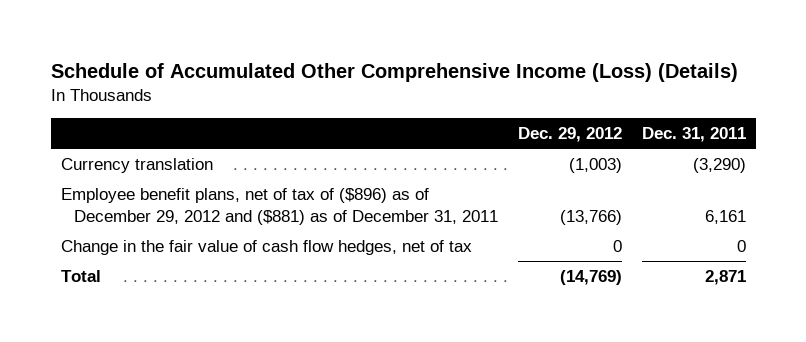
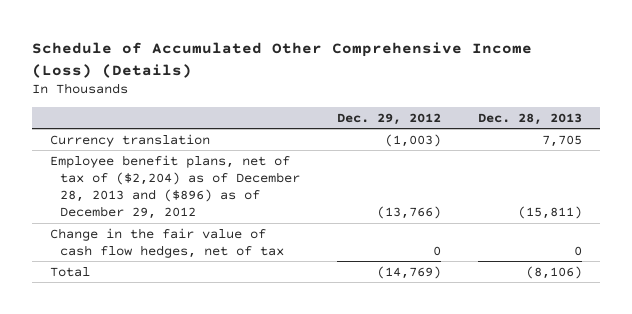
- | Dec. 29, 2012 | Dec. 31, 2011
+ | Dec. 29, 2012 | Dec. 28, 2013
- Employee benefit plans, net of tax of ($896) as of December 29, 2012 and ($881) as of December 31, 2011 | (13,766) | 6,161
+ Employee benefit plans, net of tax of ($2,204) as of December 28, 2013 and ($896) as of December 29, 2012 | (13,766) | (15,811)

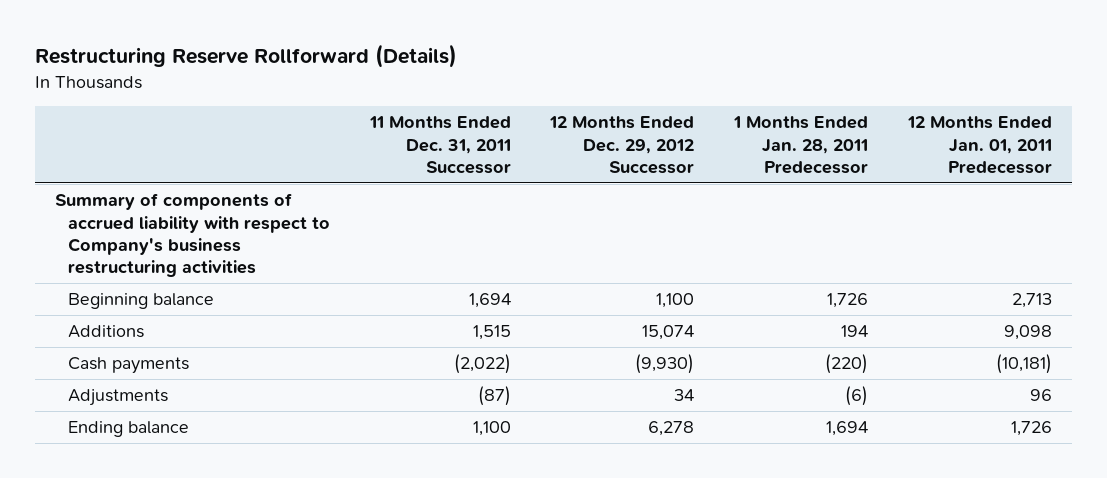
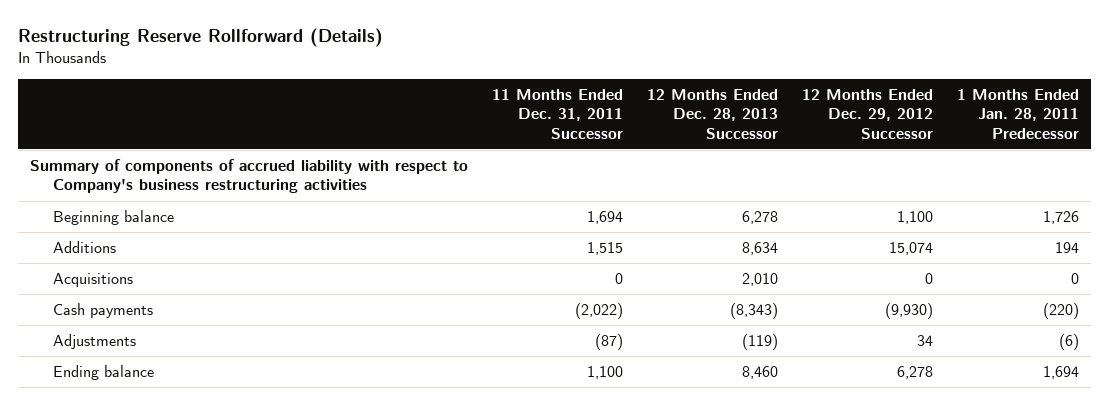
- | 11 Months Ended Dec. 31, 2011 Successor | 12 Months Ended Dec. 29, 2012 Successor | 1 Months Ended Jan. 28, 2011 Predecessor | 12 Months Ended Jan. 01, 2011 Predecessor
+ | 11 Months Ended Dec. 31, 2011 Successor | 12 Months Ended Dec. 28, 2013 Successor | 12 Months Ended Dec. 29, 2012 Successor | 1 Months Ended Jan. 28, 2011 Predecessor
+ Acquisitions | 0 | 2,010 | 0 | 0

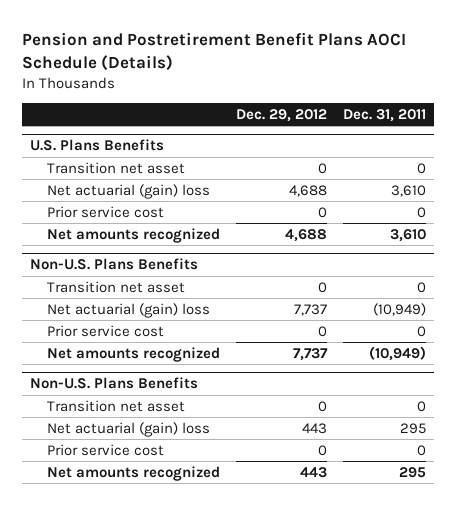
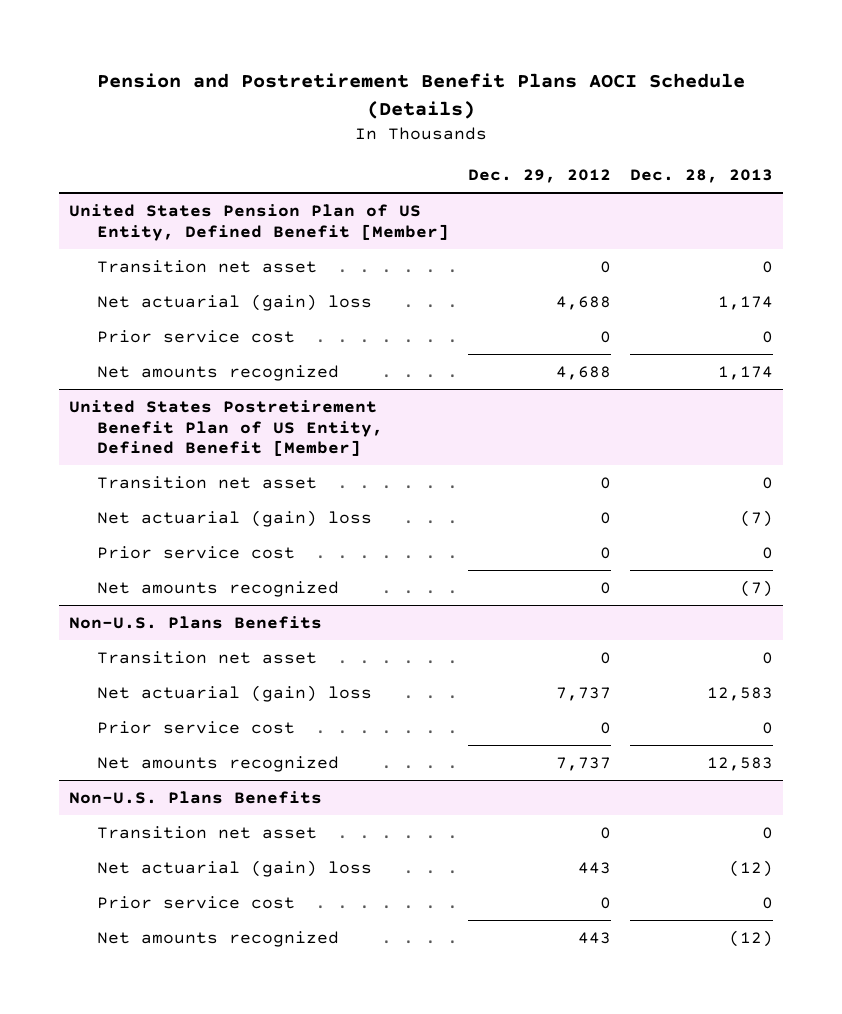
- | Dec. 29, 2012 | Dec. 31, 2011
+ | Dec. 29, 2012 | Dec. 28, 2013
- U.S. Plans Benefits
+ United States Pension Plan of US Entity, Defined Benefit [Member]
+ United States Postretirement Benefit Plan of US Entity, Defined Benefit [Member]
+ Transition net asset | 0 | 0
+ Net actuarial (gain) loss | 0 | (7)
+ Prior service cost | 0 | 0
+ Net amounts recognized | 0 | (7)

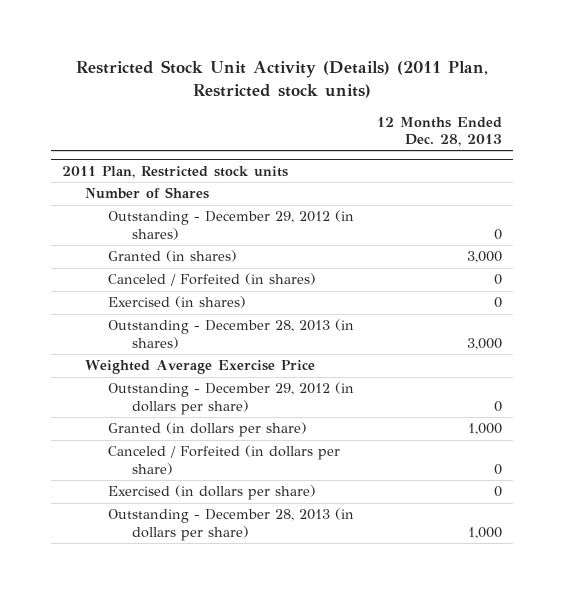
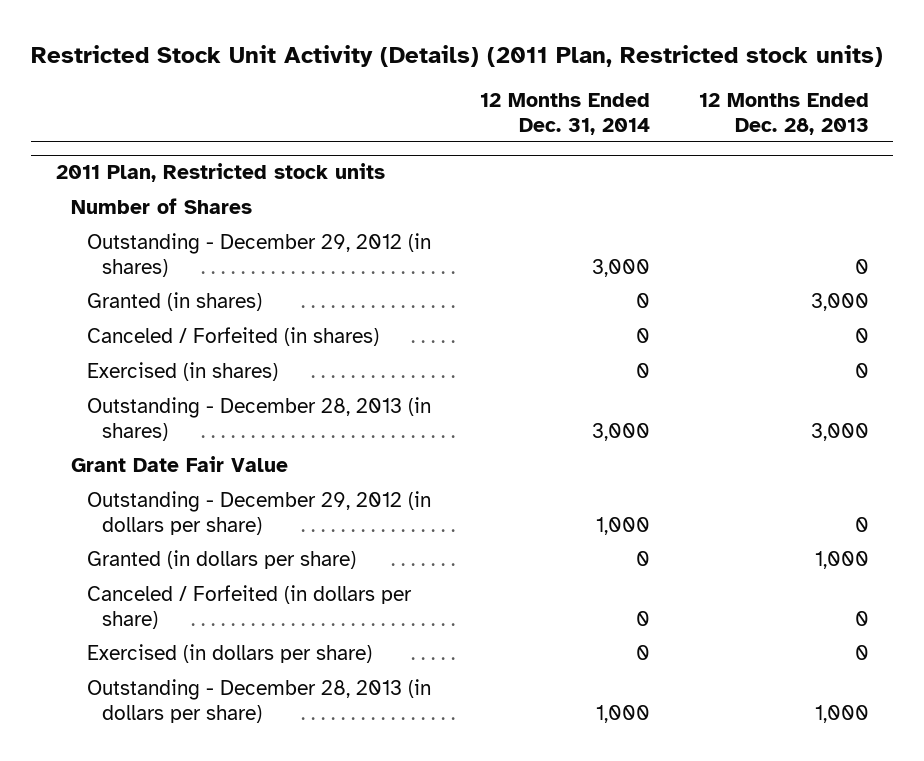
- | 12 Months Ended Dec. 28, 2013
+ | 12 Months Ended Dec. 31, 2014 | 12 Months Ended Dec. 28, 2013
@ 2011 Plan, Restricted stock units
- Weighted Average Exercise Price
+ Grant Date Fair Value

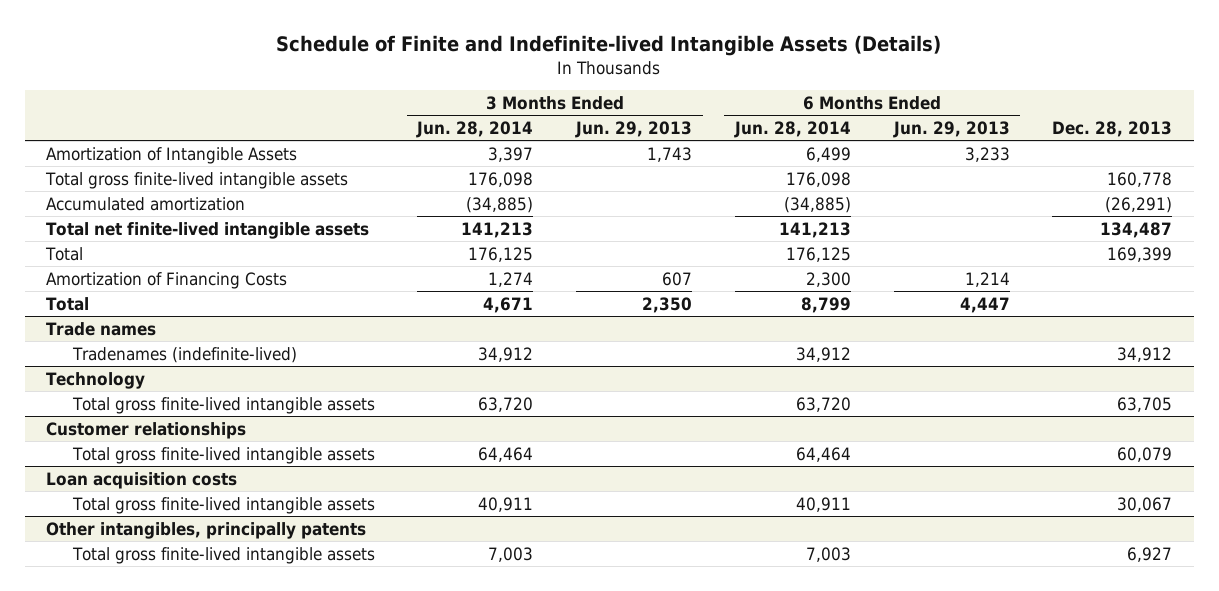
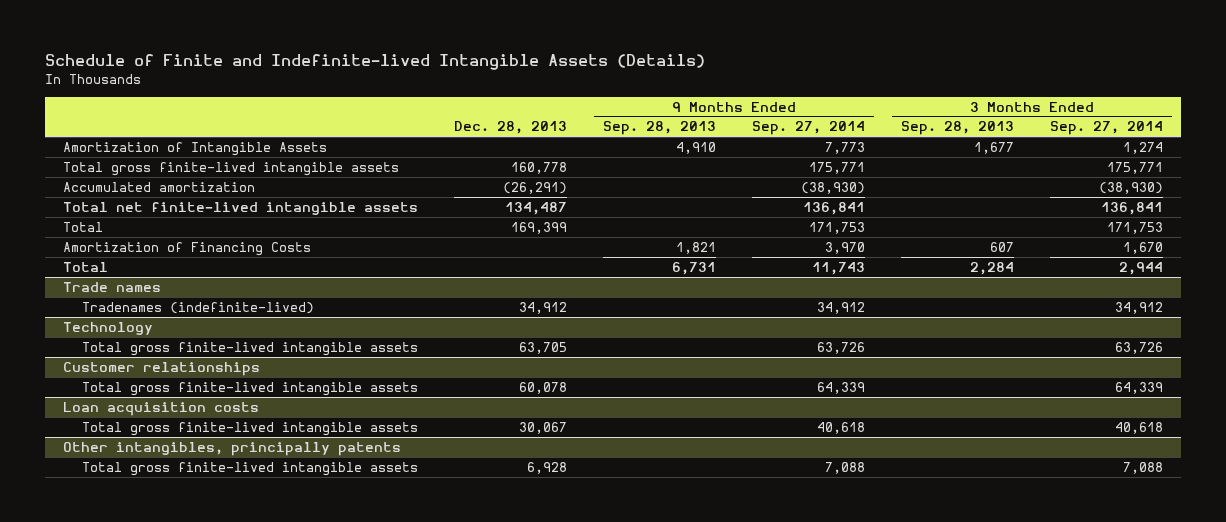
- | 3 Months Ended Jun. 28, 2014 | 3 Months Ended Jun. 29, 2013 | 6 Months Ended Jun. 28, 2014 | 6 Months Ended Jun. 29, 2013 | Dec. 28, 2013
+ | Dec. 28, 2013 | 9 Months Ended Sep. 28, 2013 | 9 Months Ended Sep. 27, 2014 | 3 Months Ended Sep. 28, 2013 | 3 Months Ended Sep. 27, 2014
@ Customer relationships
- Total gross finite-lived intangible assets | 64,464 | | 64,464 | | 60,079
+ Total gross finite-lived intangible assets | 60,078 | | 64,339 | | 64,339
@ Other intangibles, principally patents
- Total gross finite-lived intangible assets | 7,003 | | 7,003 | | 6,927
+ Total gross finite-lived intangible assets | 6,928 | | 7,088 | | 7,088

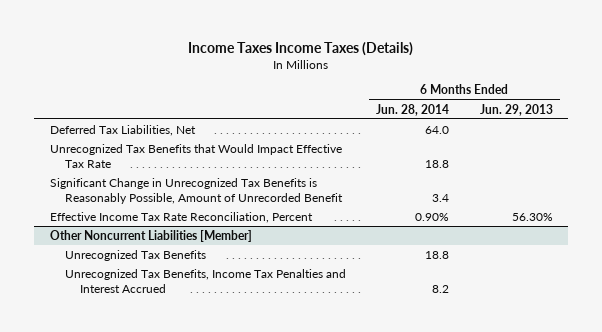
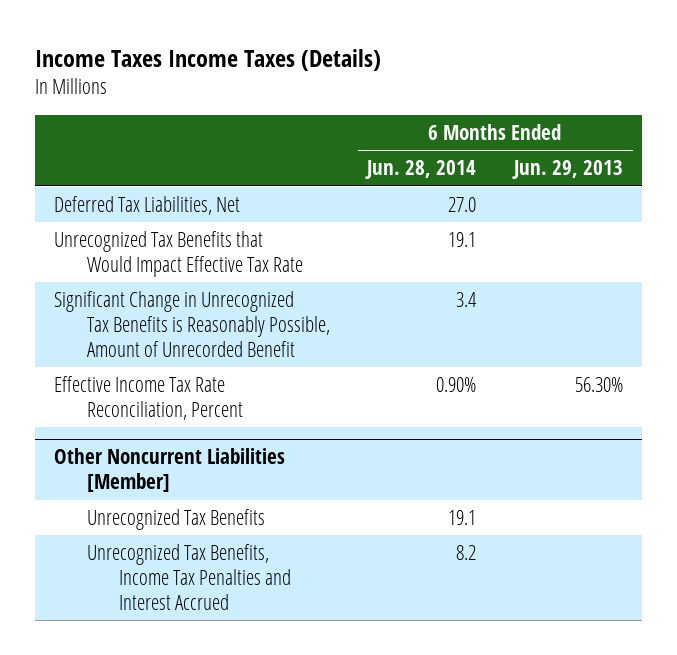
- Deferred Tax Liabilities, Net | 64.0 |
- Unrecognized Tax Benefits that Would Impact Effective Tax Rate | 18.8 |
+ Deferred Tax Liabilities, Net | 27.0 |
+ Unrecognized Tax Benefits that Would Impact Effective Tax Rate | 19.1 |
@ Other Noncurrent Liabilities [Member]
- Unrecognized Tax Benefits | 18.8 |
+ Unrecognized Tax Benefits | 19.1 |

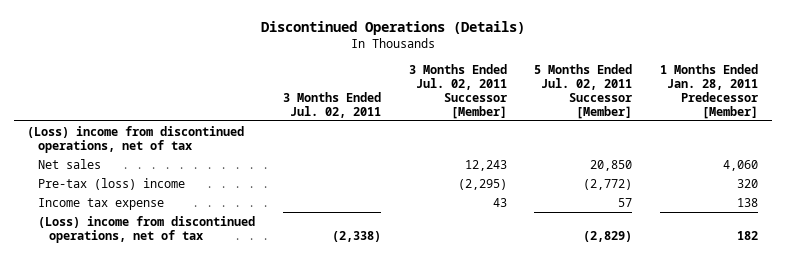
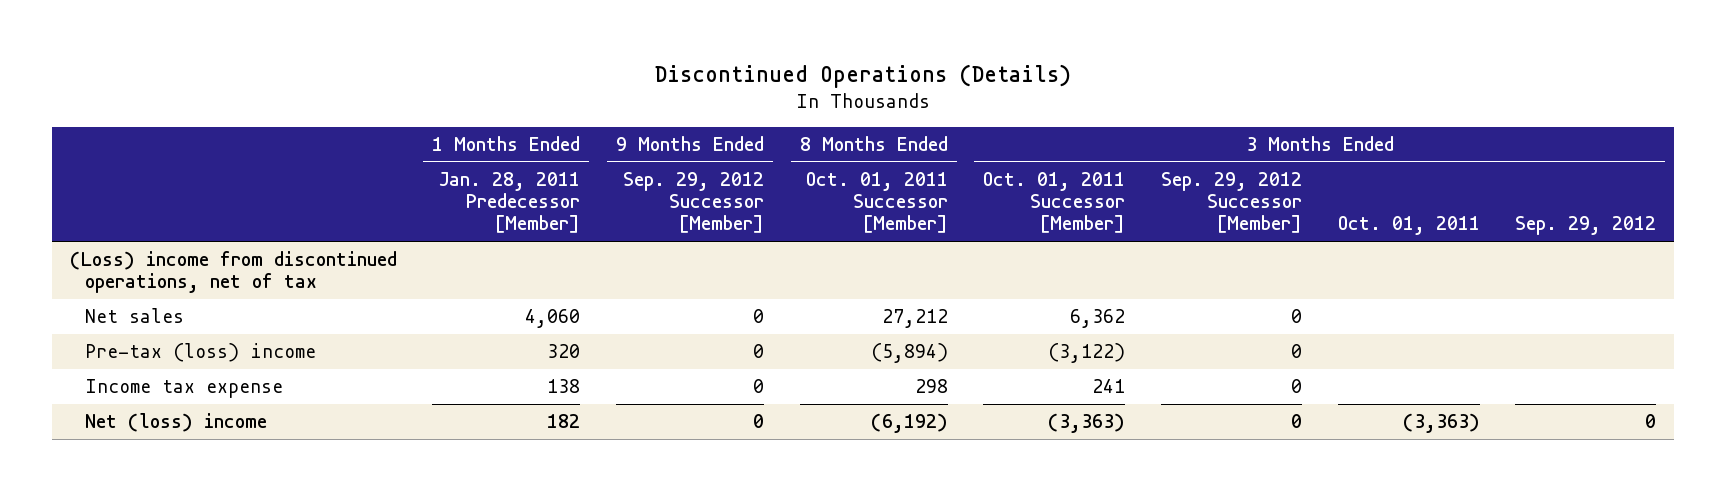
- | 3 Months Ended Jul. 02, 2011 | 3 Months Ended Jul. 02, 2011 Successor [Member] | 5 Months Ended Jul. 02, 2011 Successor [Member] | 1 Months Ended Jan. 28, 2011 Predecessor [Member]
+ | 1 Months Ended Jan. 28, 2011 Predecessor [Member] | 9 Months Ended Sep. 29, 2012 Successor [Member] | 8 Months Ended Oct. 01, 2011 Successor [Member] | 3 Months Ended Oct. 01, 2011 Successor [Member] | 3 Months Ended Sep. 29, 2012 Successor [Member] | 3 Months Ended Oct. 01, 2011 | 3 Months Ended Sep. 29, 2012
- (Loss) income from discontinued operations, net of tax | (2,338) | | (2,829) | 182
+ Net (loss) income | 182 | 0 | (6,192) | (3,363) | 0 | (3,363) | 0

